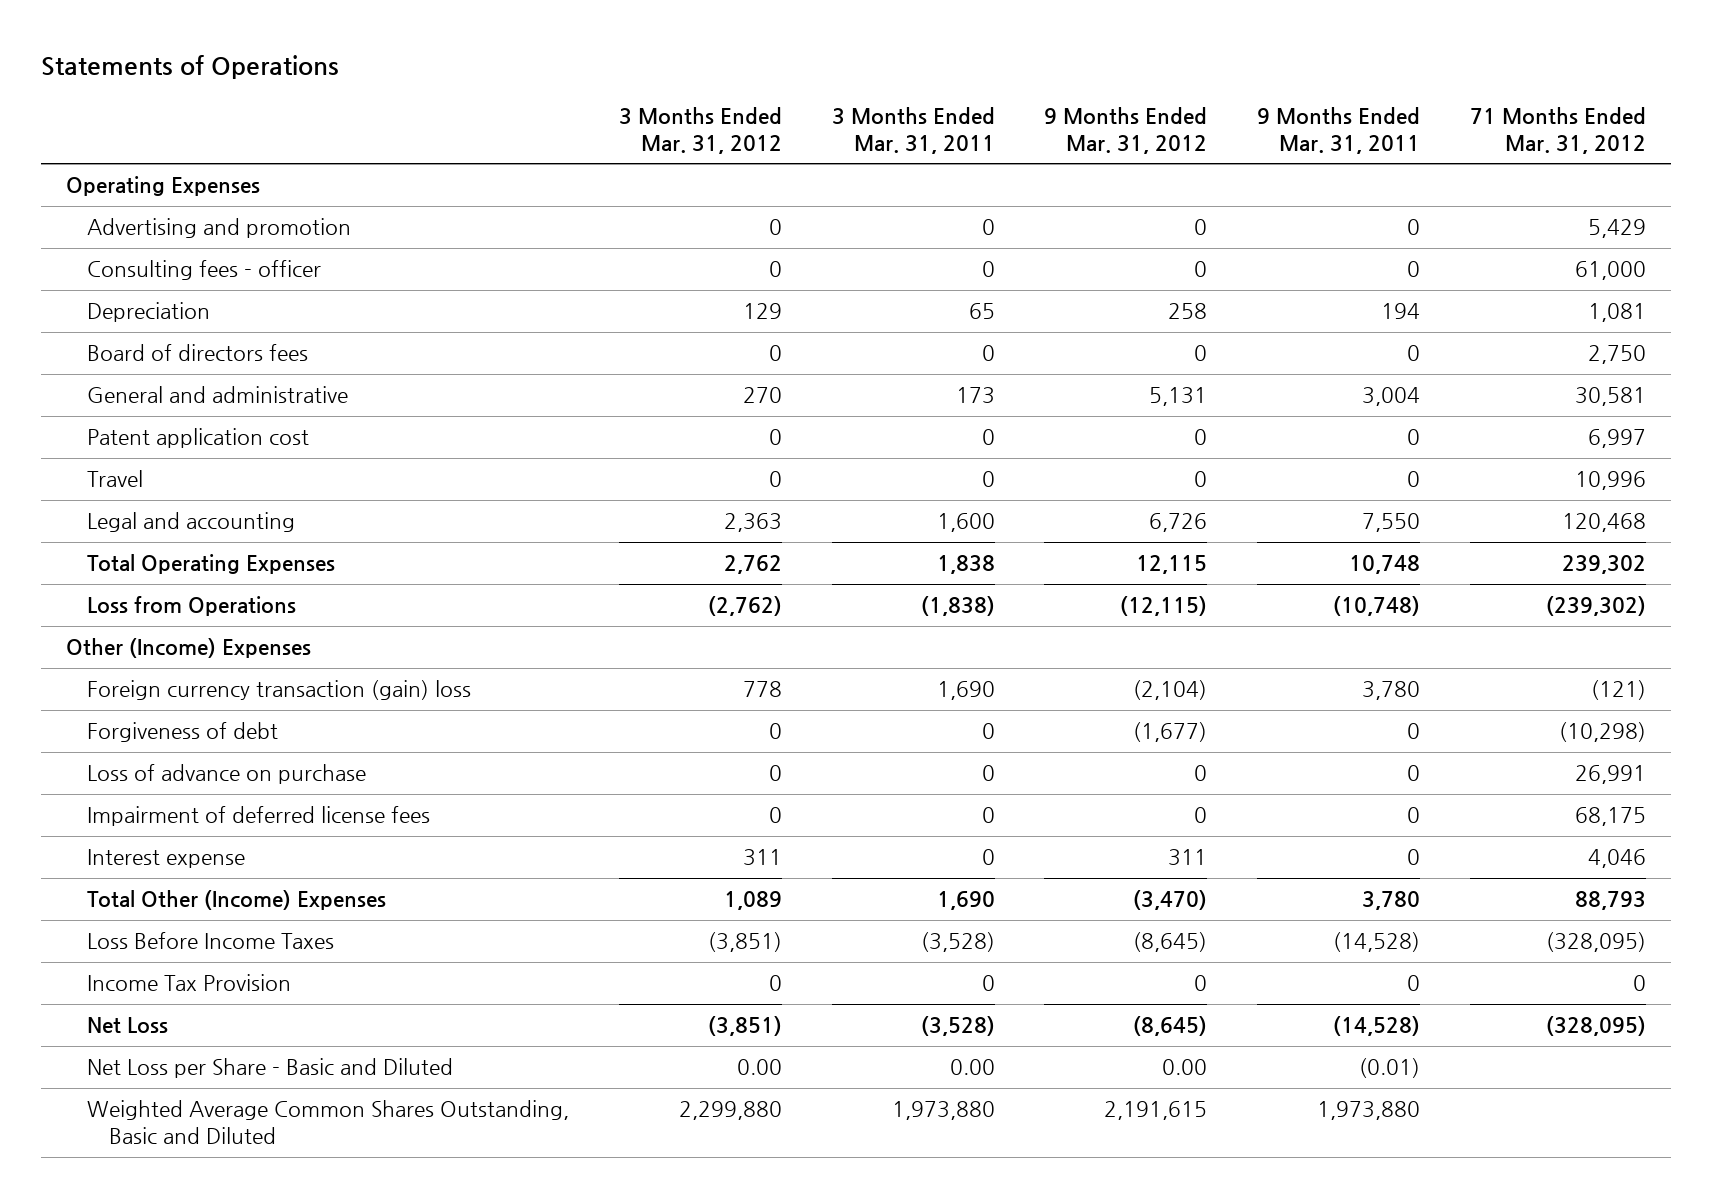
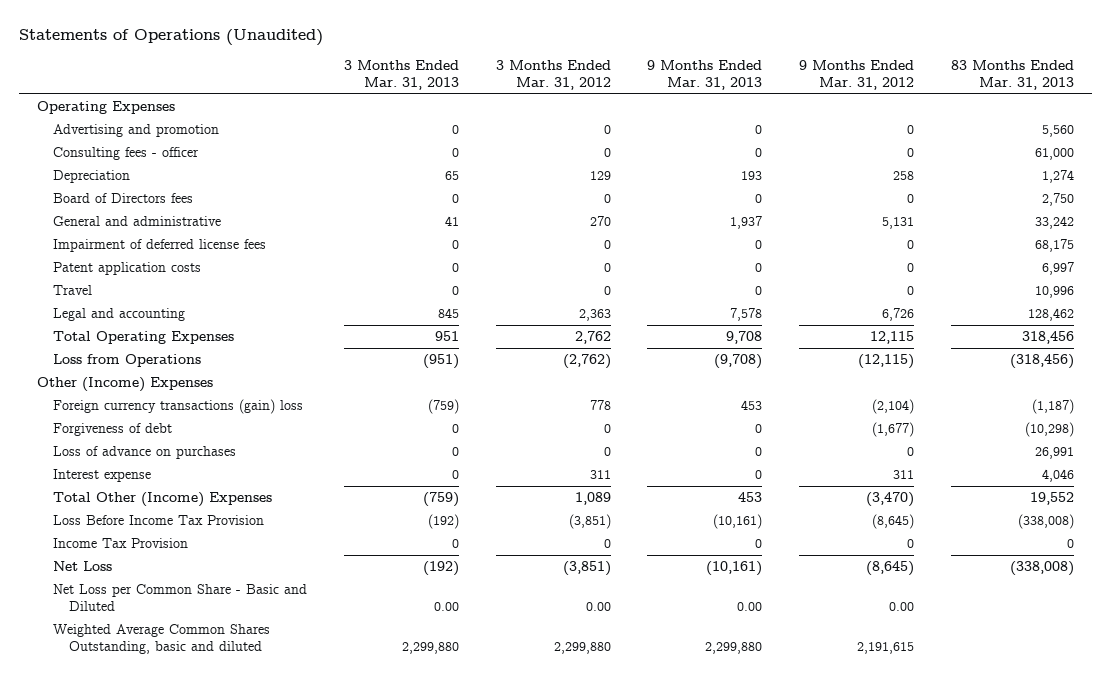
- Statements of Operations
+ Statements of Operations (Unaudited)
- | 3 Months Ended Mar. 31, 2012 | 3 Months Ended Mar. 31, 2011 | 9 Months Ended Mar. 31, 2012 | 9 Months Ended Mar. 31, 2011 | 71 Months Ended Mar. 31, 2012
+ | 3 Months Ended Mar. 31, 2013 | 3 Months Ended Mar. 31, 2012 | 9 Months Ended Mar. 31, 2013 | 9 Months Ended Mar. 31, 2012 | 83 Months Ended Mar. 31, 2013
- Board of directors fees | 0 | 0 | 0 | 0 | 2,750
+ Board of Directors fees | 0 | 0 | 0 | 0 | 2,750
- Patent application cost | 0 | 0 | 0 | 0 | 6,997
moved up: Impairment of deferred license fees | 0 | 0 | 0 | 0 | 68,175
+ Patent application costs | 0 | 0 | 0 | 0 | 6,997
- Foreign currency transaction (gain) loss | 778 | 1,690 | (2,104) | 3,780 | (121)
+ Foreign currency transactions (gain) loss | (759) | 778 | 453 | (2,104) | (1,187)
- Loss of advance on purchase | 0 | 0 | 0 | 0 | 26,991
+ Loss of advance on purchases | 0 | 0 | 0 | 0 | 26,991
- Loss Before Income Taxes | (3,851) | (3,528) | (8,645) | (14,528) | (328,095)
+ Loss Before Income Tax Provision | (192) | (3,851) | (10,161) | (8,645) | (338,008)
- Net Loss per Share - Basic and Diluted | 0.00 | 0.00 | 0.00 | (0.01) |
- Weighted Average Common Shares Outstanding, Basic and Diluted | 2,299,880 | 1,973,880 | 2,191,615 | 1,973,880 |
+ Net Loss per Common Share - Basic and Diluted | 0.00 | 0.00 | 0.00 | 0.00 |
+ Weighted Average Common Shares Outstanding, basic and diluted | 2,299,880 | 2,299,880 | 2,299,880 | 2,191,615 |

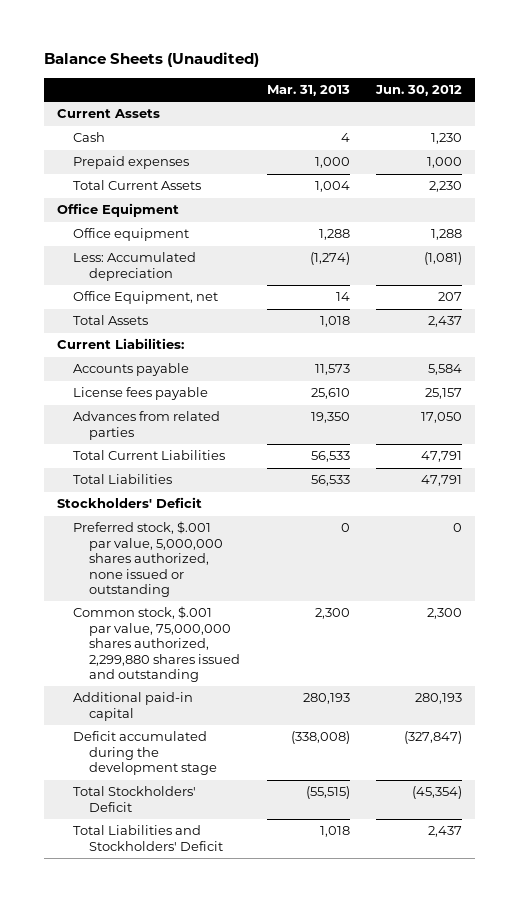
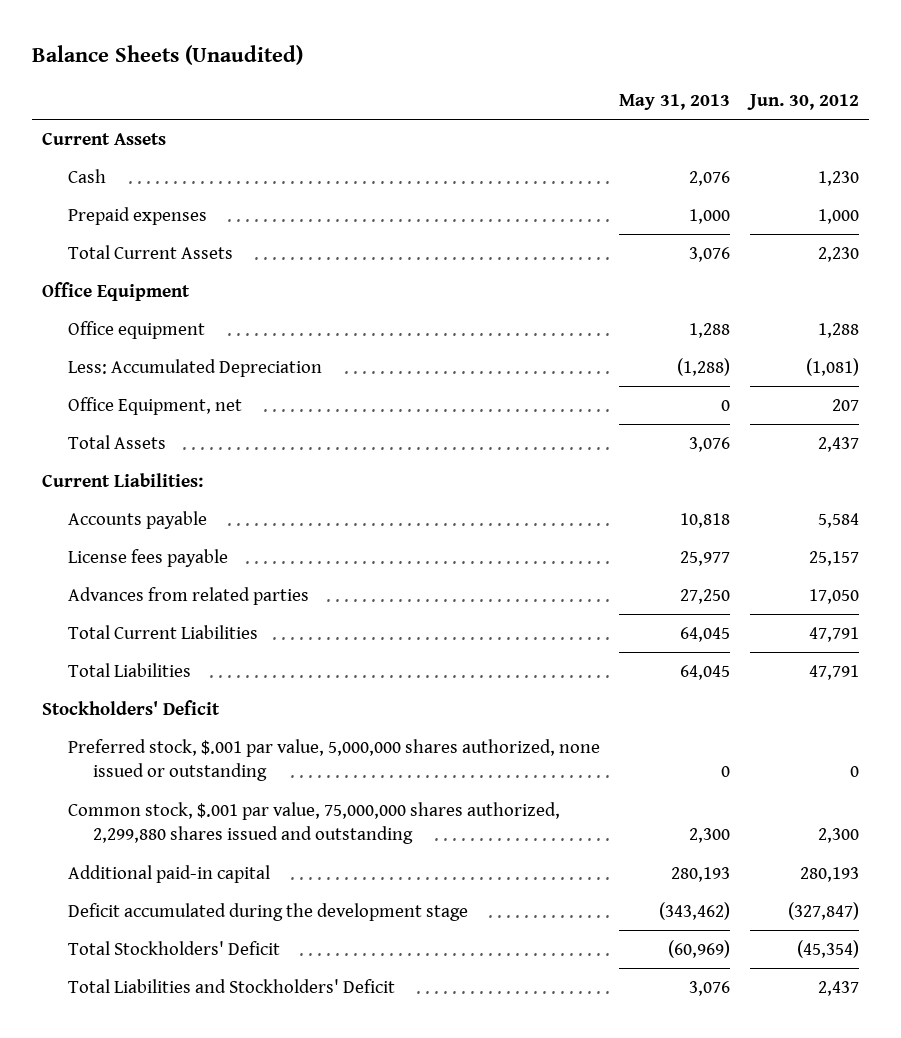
- | Mar. 31, 2013 | Jun. 30, 2012
+ | May 31, 2013 | Jun. 30, 2012
- Less: Accumulated depreciation | (1,274) | (1,081)
+ Less: Accumulated Depreciation | (1,288) | (1,081)

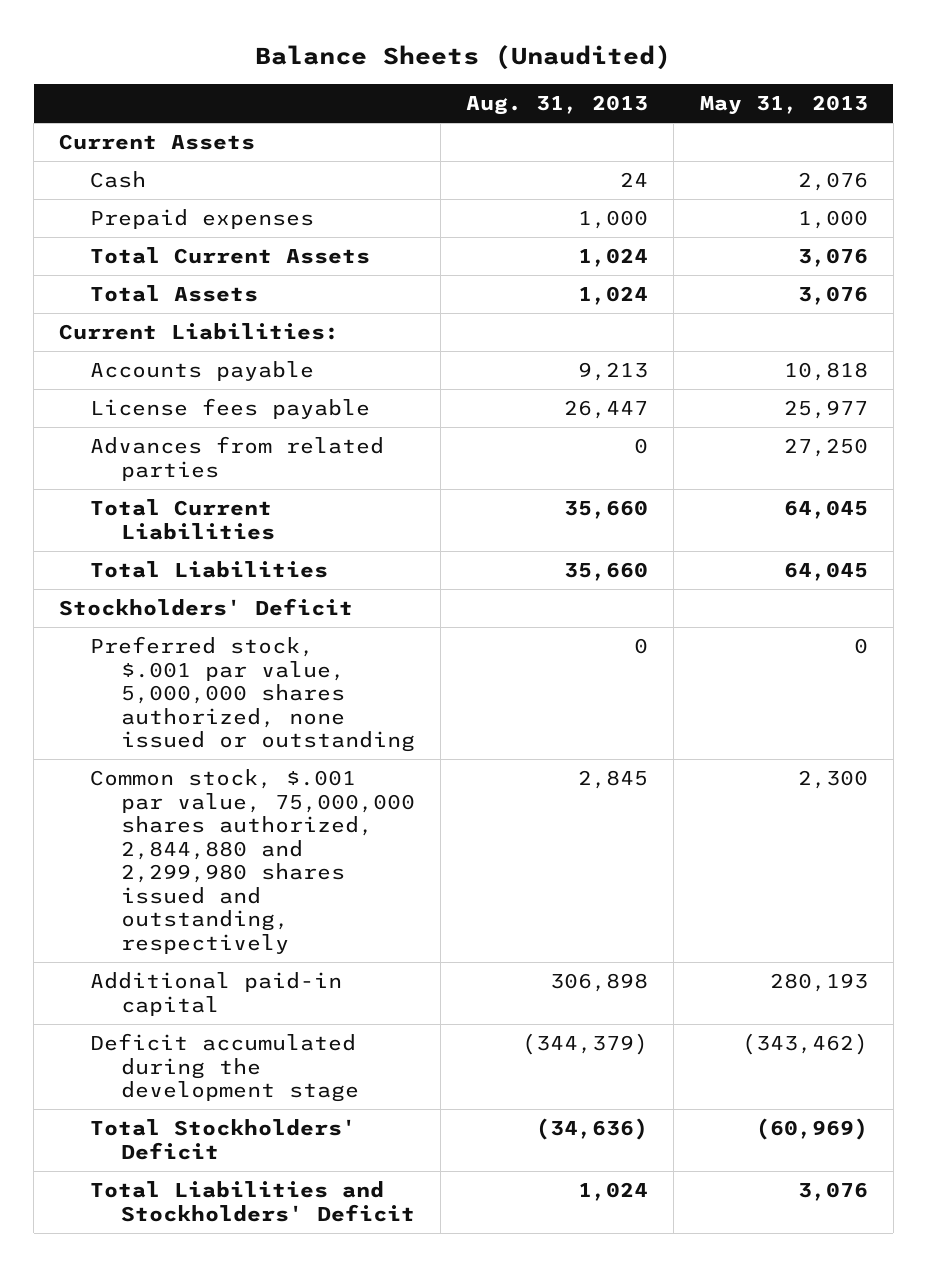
- | May 31, 2013 | Jun. 30, 2012
+ | Aug. 31, 2013 | May 31, 2013
- Office Equipment
- Office equipment | 1,288 | 1,288
- Less: Accumulated Depreciation | (1,288) | (1,081)
- Office Equipment, net | 0 | 207
- Common stock, $.001 par value, 75,000,000 shares authorized, 2,299,880 shares issued and outstanding | 2,300 | 2,300
+ Common stock, $.001 par value, 75,000,000 shares authorized, 2,844,880 and 2,299,980 shares issued and outstanding, respectively | 2,845 | 2,300

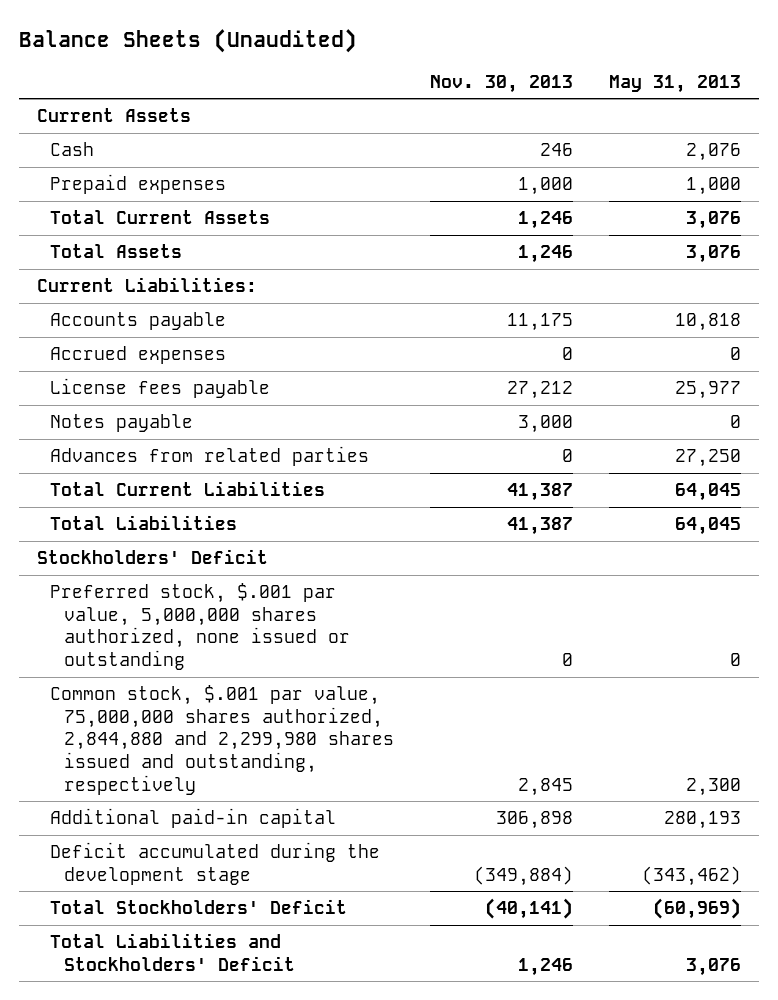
- | Aug. 31, 2013 | May 31, 2013
+ | Nov. 30, 2013 | May 31, 2013
+ Accrued expenses | 0 | 0
+ Notes payable | 3,000 | 0

